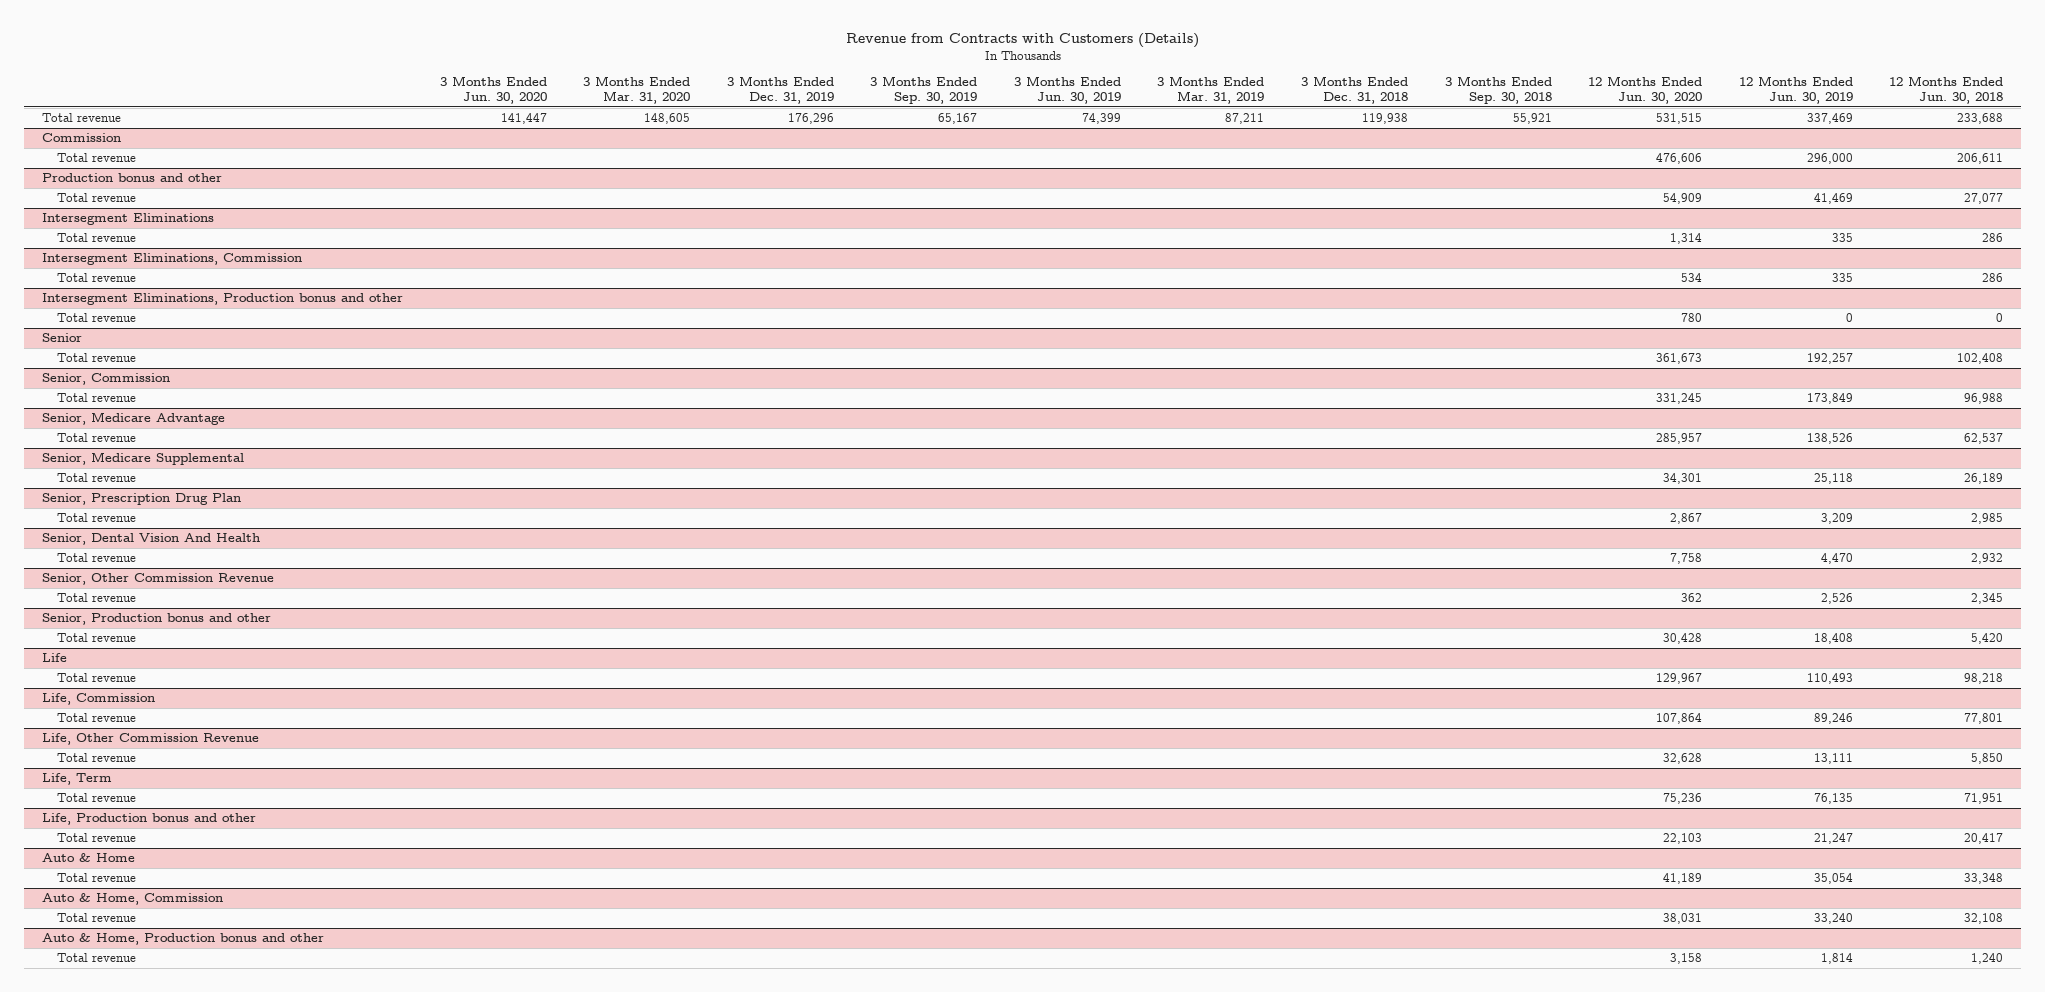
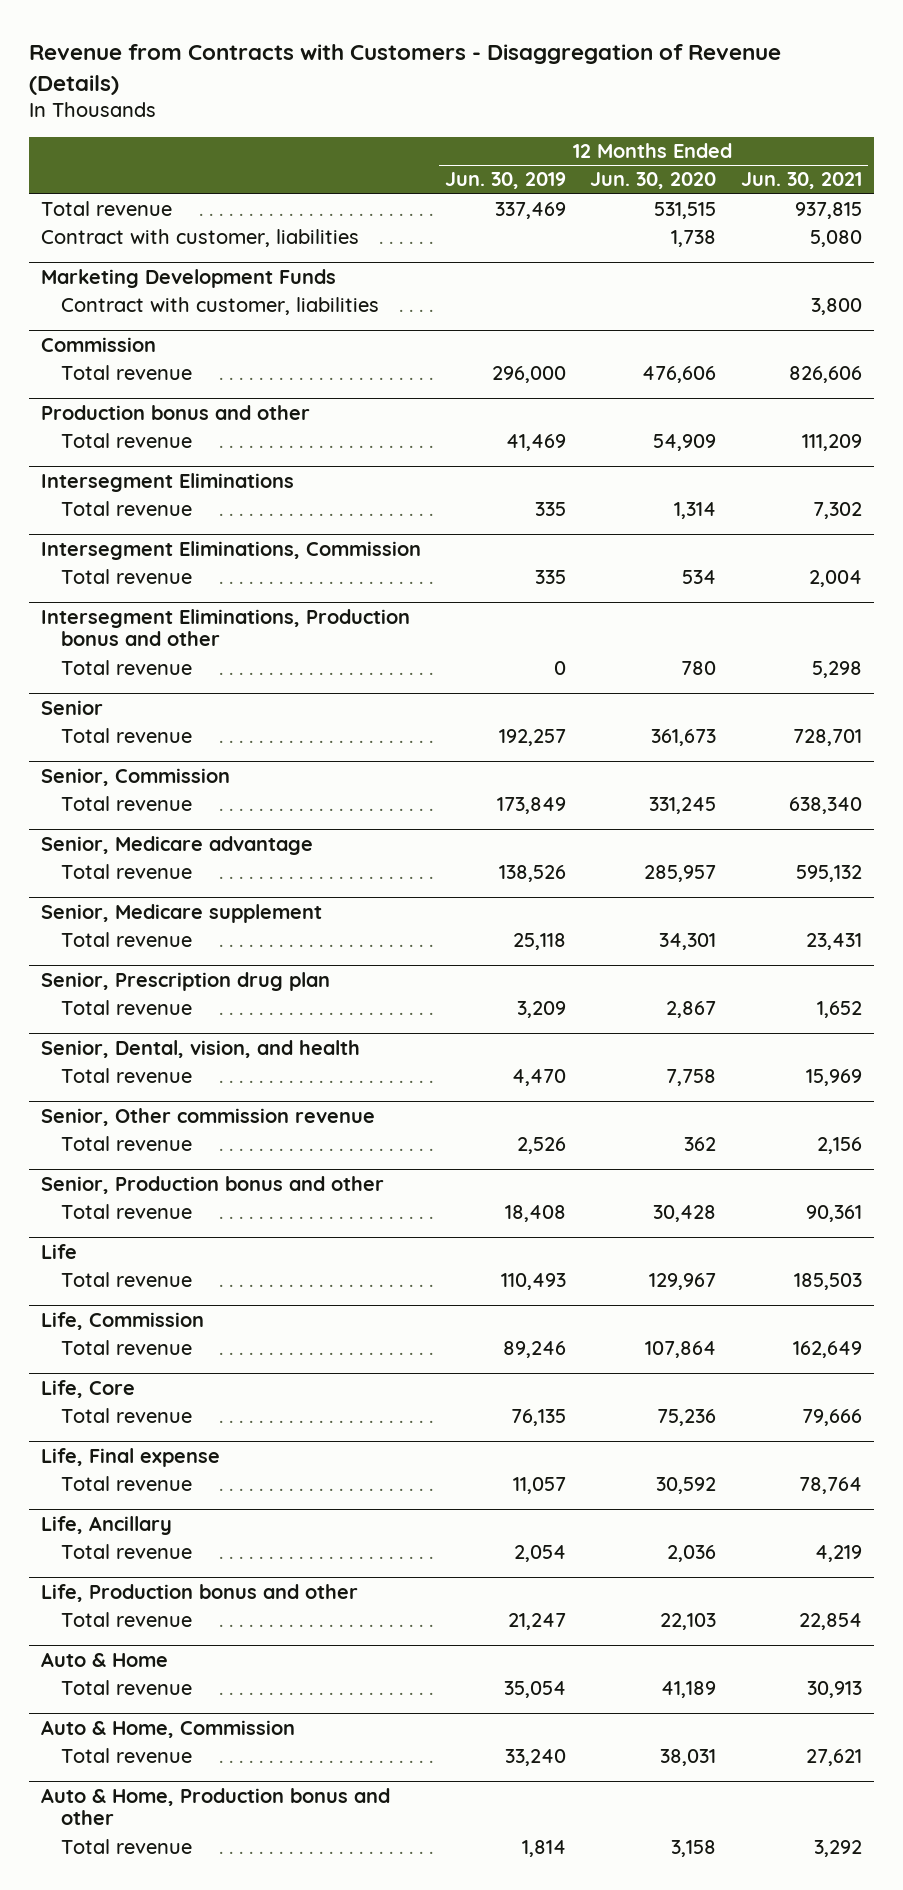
- Revenue from Contracts with Customers (Details)
+ Revenue from Contracts with Customers - Disaggregation of Revenue (Details)
- | 3 Months Ended Jun. 30, 2020 | 3 Months Ended Mar. 31, 2020 | 3 Months Ended Dec. 31, 2019 | 3 Months Ended Sep. 30, 2019 | 3 Months Ended Jun. 30, 2019 | 3 Months Ended Mar. 31, 2019 | 3 Months Ended Dec. 31, 2018 | 3 Months Ended Sep. 30, 2018 | 12 Months Ended Jun. 30, 2020 | 12 Months Ended Jun. 30, 2019 | 12 Months Ended Jun. 30, 2018
+ | 12 Months Ended Jun. 30, 2019 | 12 Months Ended Jun. 30, 2020 | 12 Months Ended Jun. 30, 2021
+ Contract with customer, liabilities | | 1,738 | 5,080
+ Marketing Development Funds
+ Contract with customer, liabilities | | | 3,800
- Senior, Medicare Advantage
+ Senior, Medicare advantage
- Senior, Medicare Supplemental
+ Senior, Medicare supplement
- Senior, Prescription Drug Plan
+ Senior, Prescription drug plan
- Senior, Dental Vision And Health
+ Senior, Dental, vision, and health
- Senior, Other Commission Revenue
+ Senior, Other commission revenue
- Life, Other Commission Revenue
- Total revenue | | | | | | | | | 32,628 | 13,111 | 5,850
- Life, Term
+ Life, Core
+ Life, Final expense
+ Total revenue | 11,057 | 30,592 | 78,764
+ Life, Ancillary
+ Total revenue | 2,054 | 2,036 | 4,219

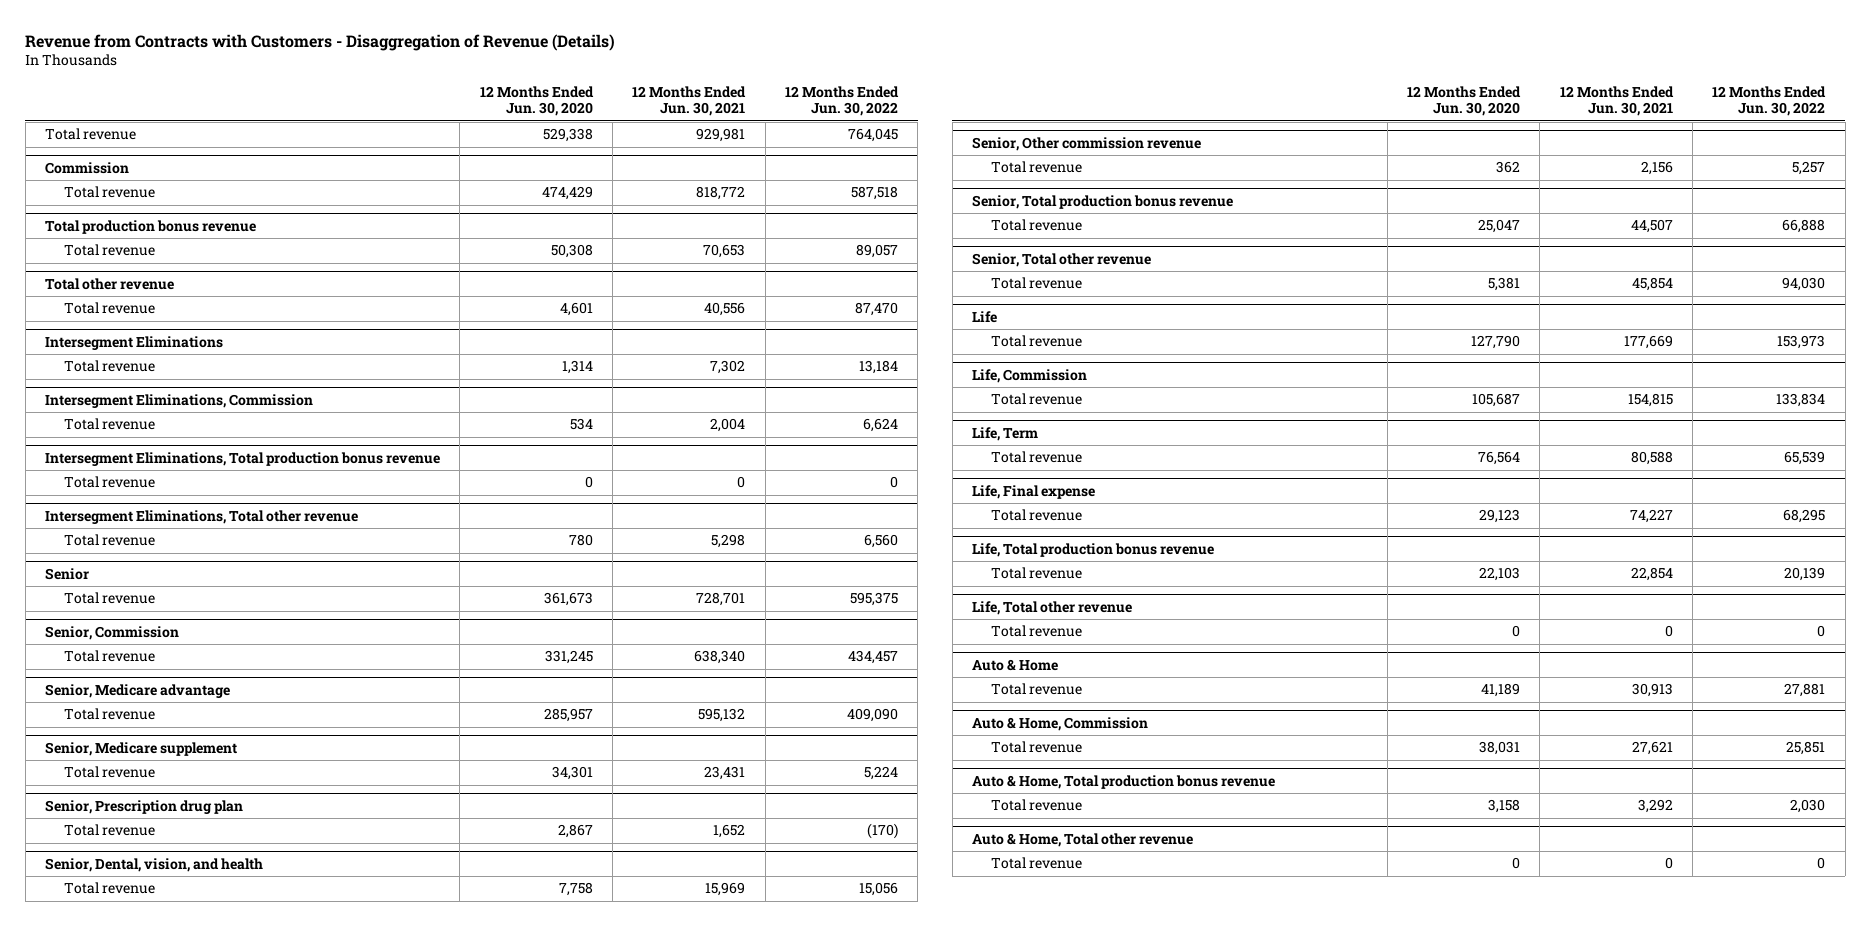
- | 12 Months Ended Jun. 30, 2019 | 12 Months Ended Jun. 30, 2020 | 12 Months Ended Jun. 30, 2021
+ | 12 Months Ended Jun. 30, 2020 | 12 Months Ended Jun. 30, 2021 | 12 Months Ended Jun. 30, 2022
- Total revenue | 337,469 | 531,515 | 937,815
- Contract with customer, liabilities | | 1,738 | 5,080
- Marketing Development Funds
- Contract with customer, liabilities | | | 3,800
+ Total revenue | 529,338 | 929,981 | 764,045
@ Commission
- Total revenue | 296,000 | 476,606 | 826,606
- Production bonus and other
- Total revenue | 41,469 | 54,909 | 111,209
@ Commission
+ Total revenue | 474,429 | 818,772 | 587,518
+ Total production bonus revenue
+ Total revenue | 50,308 | 70,653 | 89,057
+ Total other revenue
+ Total revenue | 4,601 | 40,556 | 87,470
- Intersegment Eliminations, Production bonus and other
+ Intersegment Eliminations, Total production bonus revenue
+ Total revenue | 0 | 0 | 0
+ Intersegment Eliminations, Total other revenue
- Senior, Production bonus and other
- Total revenue | 18,408 | 30,428 | 90,361
+ Senior, Total production bonus revenue
+ Total revenue | 25,047 | 44,507 | 66,888
+ Senior, Total other revenue
+ Total revenue | 5,381 | 45,854 | 94,030
@ Life
- Total revenue | 110,493 | 129,967 | 185,503
+ Total revenue | 127,790 | 177,669 | 153,973
@ Life, Commission
- Total revenue | 89,246 | 107,864 | 162,649
- Life, Core
- Total revenue | 76,135 | 75,236 | 79,666
@ Life, Commission
+ Total revenue | 105,687 | 154,815 | 133,834
+ Life, Term
+ Total revenue | 76,564 | 80,588 | 65,539
@ Life, Final expense
- Total revenue | 11,057 | 30,592 | 78,764
- Life, Ancillary
- Total revenue | 2,054 | 2,036 | 4,219
- Life, Production bonus and other
@ Life, Final expense
+ Total revenue | 29,123 | 74,227 | 68,295
+ Life, Total production bonus revenue
+ Life, Total other revenue
+ Total revenue | 0 | 0 | 0
- Auto & Home, Production bonus and other
+ Auto & Home, Total production bonus revenue
+ Auto & Home, Total other revenue
+ Total revenue | 0 | 0 | 0

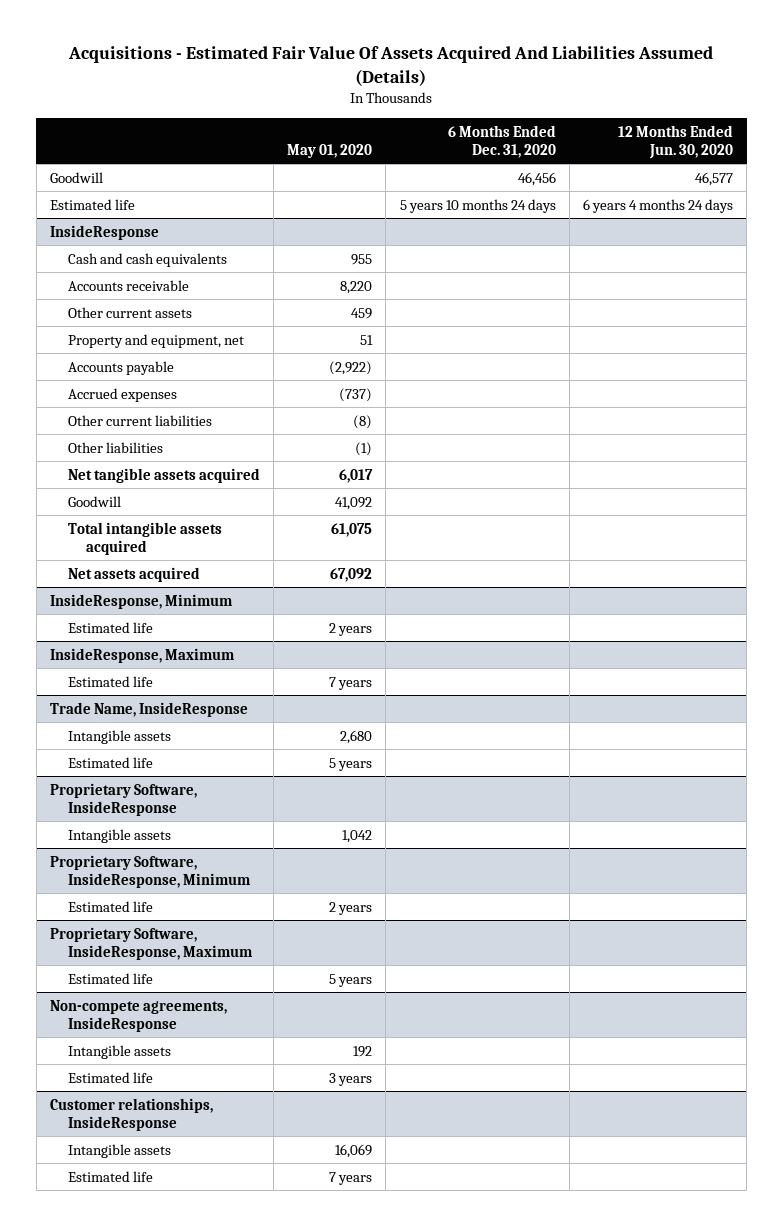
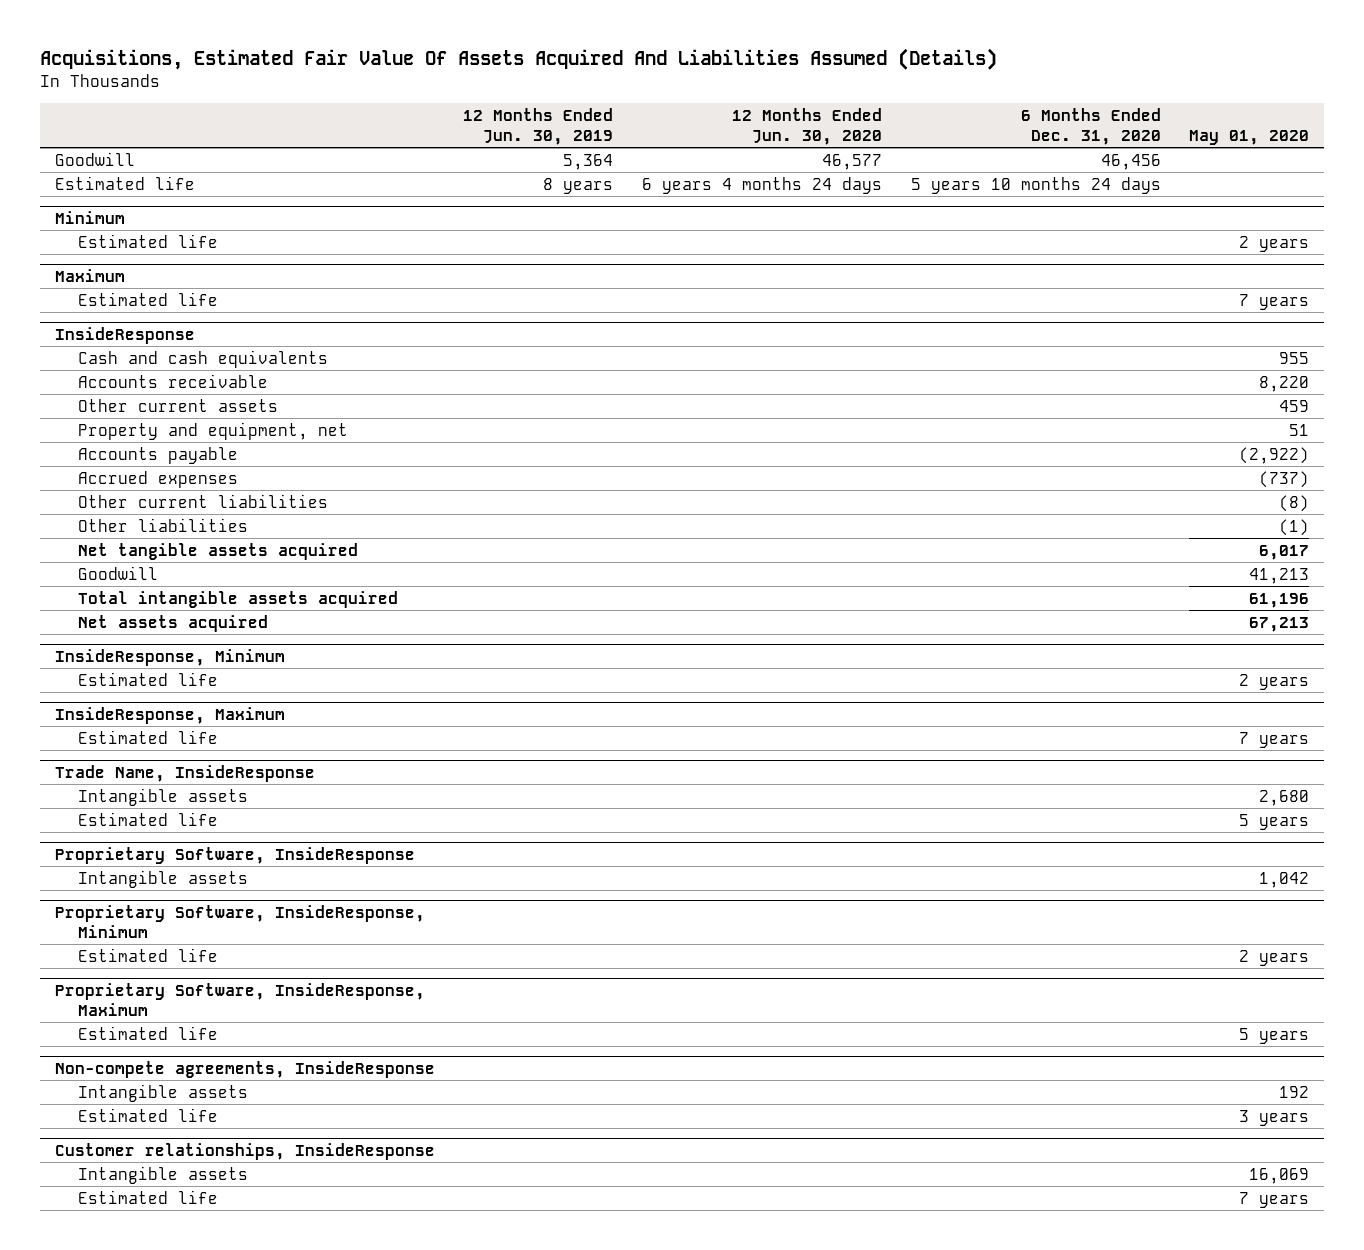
- Acquisitions - Estimated Fair Value Of Assets Acquired And Liabilities Assumed (Details)
+ Acquisitions, Estimated Fair Value Of Assets Acquired And Liabilities Assumed (Details)
- | May 01, 2020 | 6 Months Ended Dec. 31, 2020 | 12 Months Ended Jun. 30, 2020
+ | 12 Months Ended Jun. 30, 2019 | 12 Months Ended Jun. 30, 2020 | 6 Months Ended Dec. 31, 2020 | May 01, 2020
+ Minimum
+ Estimated life | | | | 2 years
+ Maximum
+ Estimated life | | | | 7 years
@ InsideResponse
- Goodwill | 41,092 | |
- Total intangible assets acquired | 61,075 | |
- Net assets acquired | 67,092 | |
+ Goodwill | | | | 41,213
+ Total intangible assets acquired | | | | 61,196
+ Net assets acquired | | | | 67,213

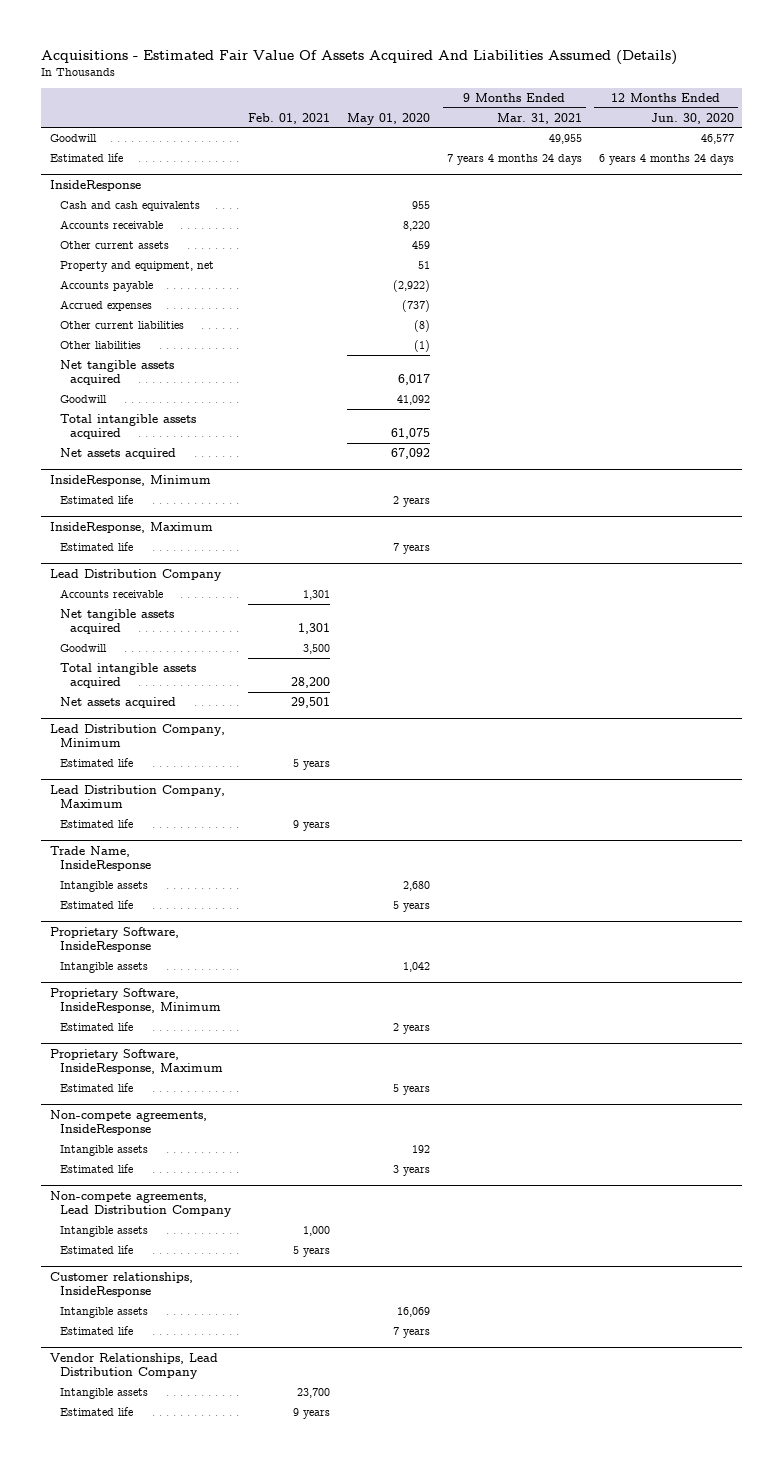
- Acquisitions, Estimated Fair Value Of Assets Acquired And Liabilities Assumed (Details)
+ Acquisitions - Estimated Fair Value Of Assets Acquired And Liabilities Assumed (Details)
- | 12 Months Ended Jun. 30, 2019 | 12 Months Ended Jun. 30, 2020 | 6 Months Ended Dec. 31, 2020 | May 01, 2020
+ | Feb. 01, 2021 | May 01, 2020 | 9 Months Ended Mar. 31, 2021 | 12 Months Ended Jun. 30, 2020
- Minimum
- Estimated life | | | | 2 years
- Maximum
- Estimated life | | | | 7 years
@ InsideResponse
- Goodwill | | | | 41,213
- Total intangible assets acquired | | | | 61,196
- Net assets acquired | | | | 67,213
+ Goodwill | | 41,092 | |
+ Total intangible assets acquired | | 61,075 | |
+ Net assets acquired | | 67,092 | |
+ Lead Distribution Company
+ Accounts receivable | 1,301 | | |
+ Net tangible assets acquired | 1,301 | | |
+ Goodwill | 3,500 | | |
+ Total intangible assets acquired | 28,200 | | |
+ Net assets acquired | 29,501 | | |
+ Lead Distribution Company, Minimum
+ Estimated life | 5 years | | |
+ Lead Distribution Company, Maximum
+ Estimated life | 9 years | | |
+ Non-compete agreements, Lead Distribution Company
+ Intangible assets | 1,000 | | |
+ Estimated life | 5 years | | |
+ Vendor Relationships, Lead Distribution Company
+ Intangible assets | 23,700 | | |
+ Estimated life | 9 years | | |

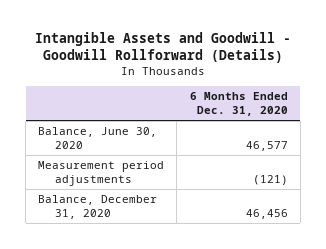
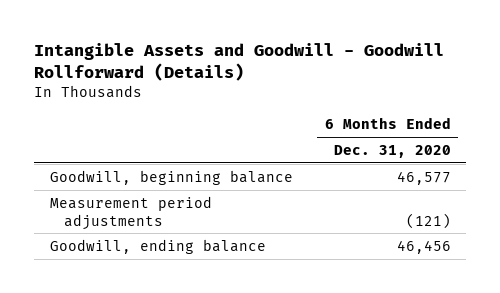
- Balance, June 30, 2020 | 46,577
+ Goodwill, beginning balance | 46,577
- Balance, December 31, 2020 | 46,456
+ Goodwill, ending balance | 46,456

